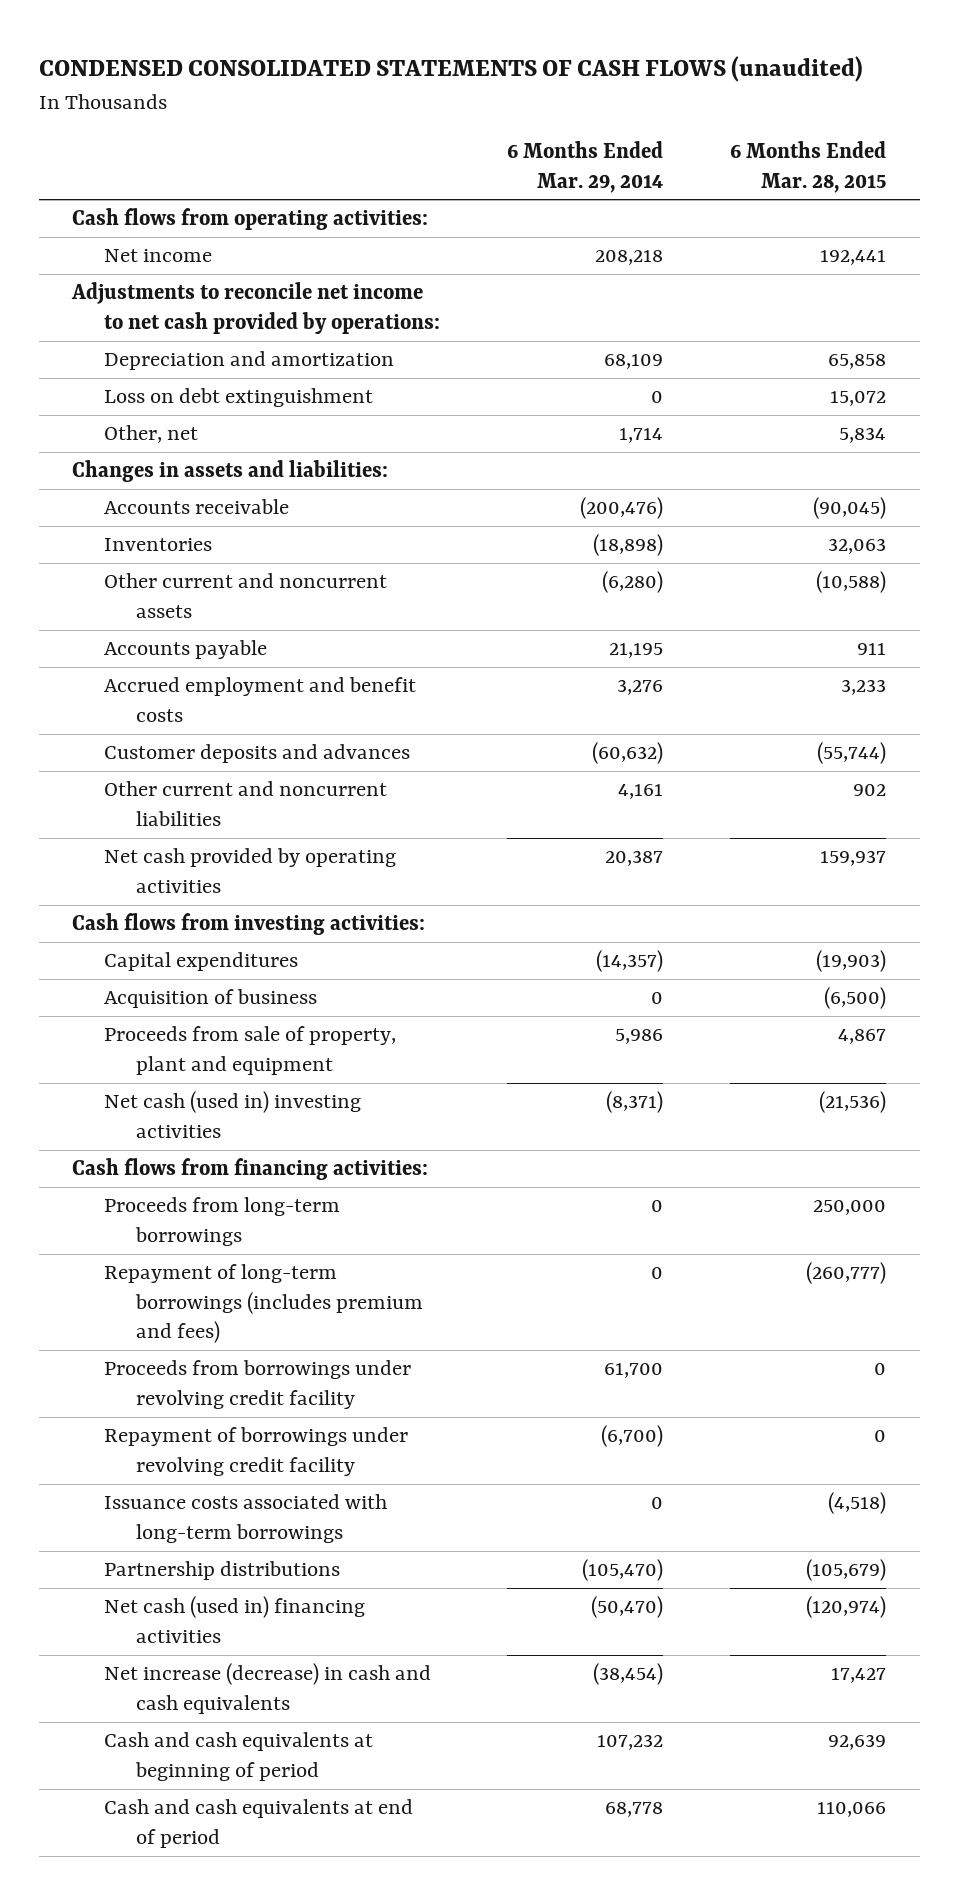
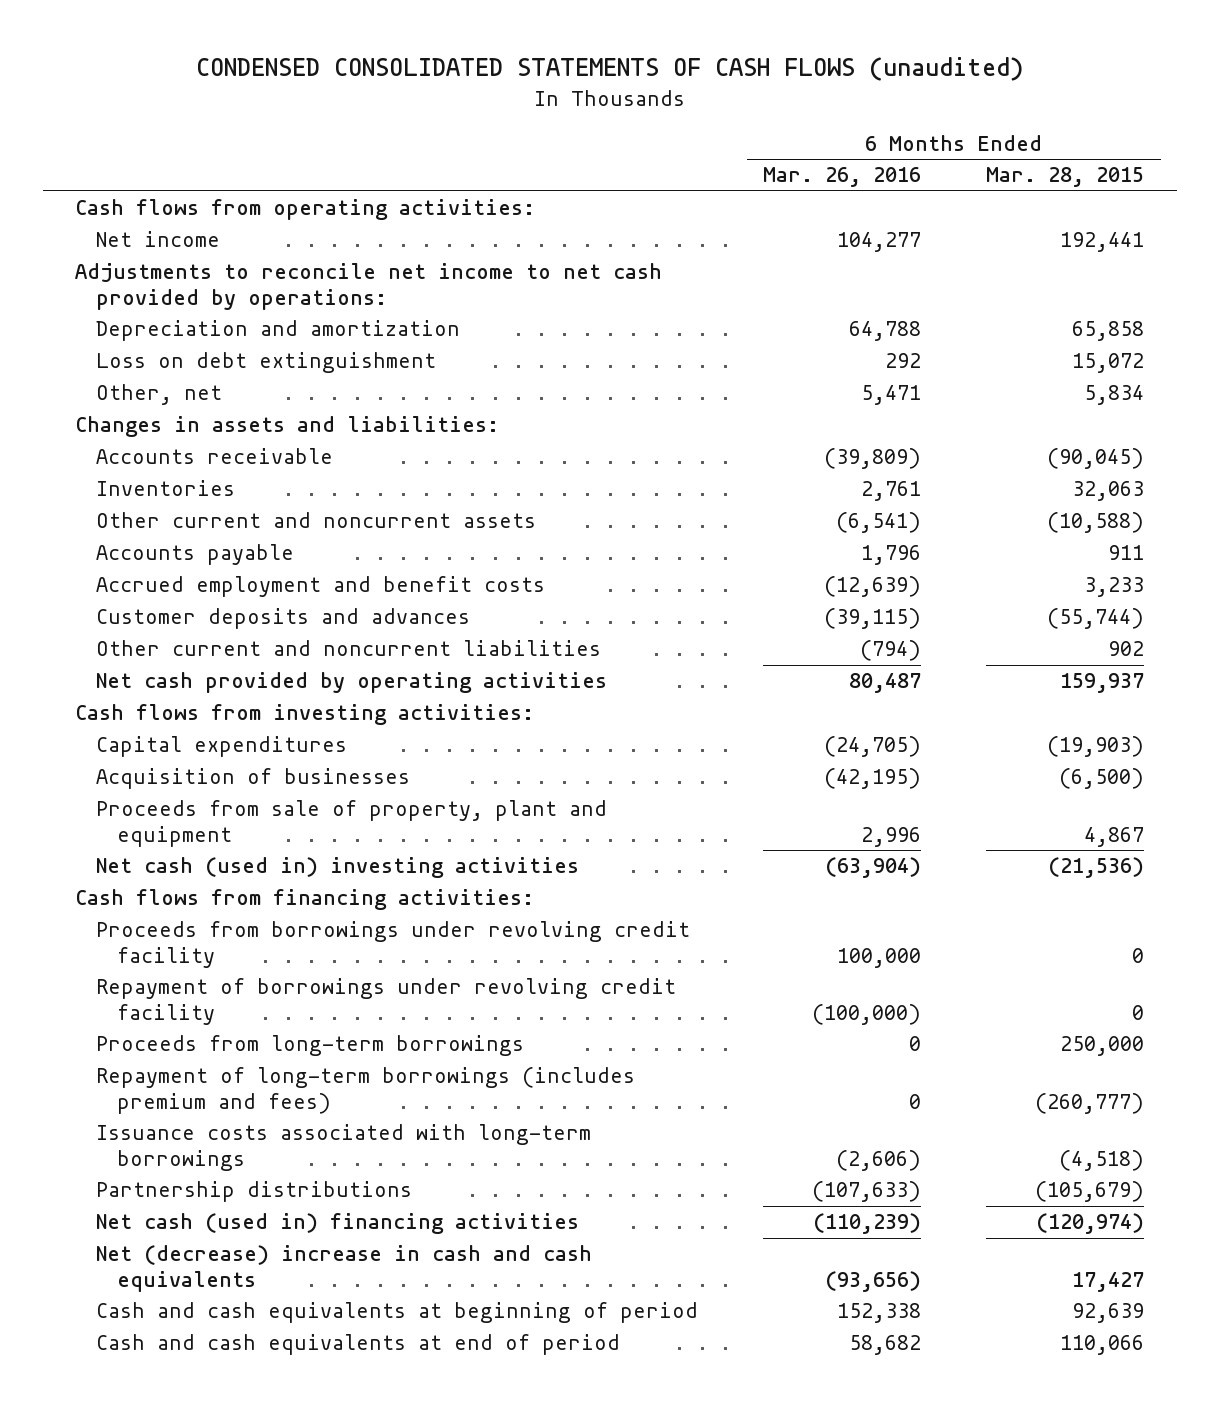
- | 6 Months Ended Mar. 29, 2014 | 6 Months Ended Mar. 28, 2015
+ | 6 Months Ended Mar. 26, 2016 | 6 Months Ended Mar. 28, 2015
- Acquisition of business | 0 | (6,500)
+ Acquisition of businesses | (42,195) | (6,500)
moved down: Proceeds from long-term borrowings | 0 | 250,000
moved down: Repayment of long-term borrowings (includes premium and fees) | 0 | (260,777)
- Net increase (decrease) in cash and cash equivalents | (38,454) | 17,427
+ Net (decrease) increase in cash and cash equivalents | (93,656) | 17,427

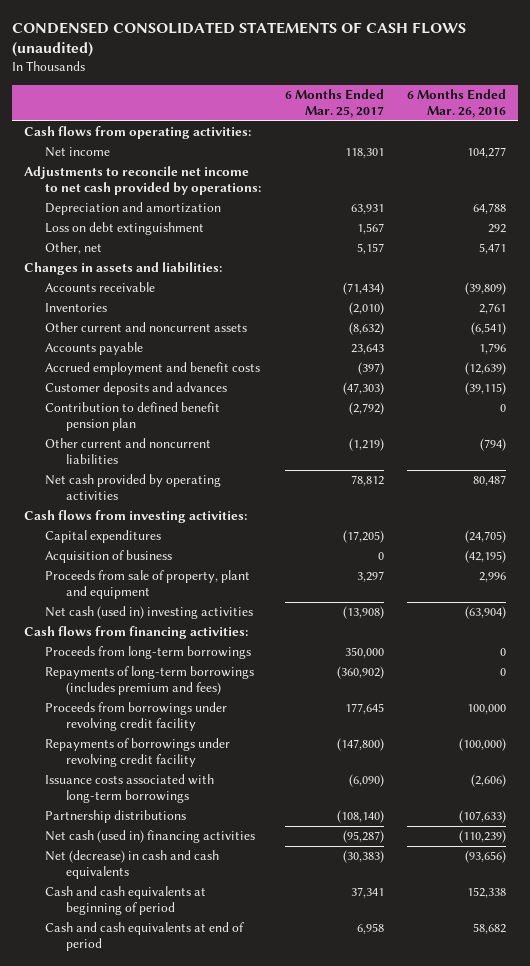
- | 6 Months Ended Mar. 26, 2016 | 6 Months Ended Mar. 28, 2015
+ | 6 Months Ended Mar. 25, 2017 | 6 Months Ended Mar. 26, 2016
+ Contribution to defined benefit pension plan | (2,792) | 0
- Acquisition of businesses | (42,195) | (6,500)
+ Acquisition of business | 0 | (42,195)
- Repayment of borrowings under revolving credit facility | (100,000) | 0
- Repayment of long-term borrowings (includes premium and fees) | 0 | (260,777)
+ Repayments of long-term borrowings (includes premium and fees) | (360,902) | 0
moved down: Proceeds from borrowings under revolving credit facility | 177,645 | 100,000
+ Repayments of borrowings under revolving credit facility | (147,800) | (100,000)
- Net (decrease) increase in cash and cash equivalents | (93,656) | 17,427
+ Net (decrease) in cash and cash equivalents | (30,383) | (93,656)

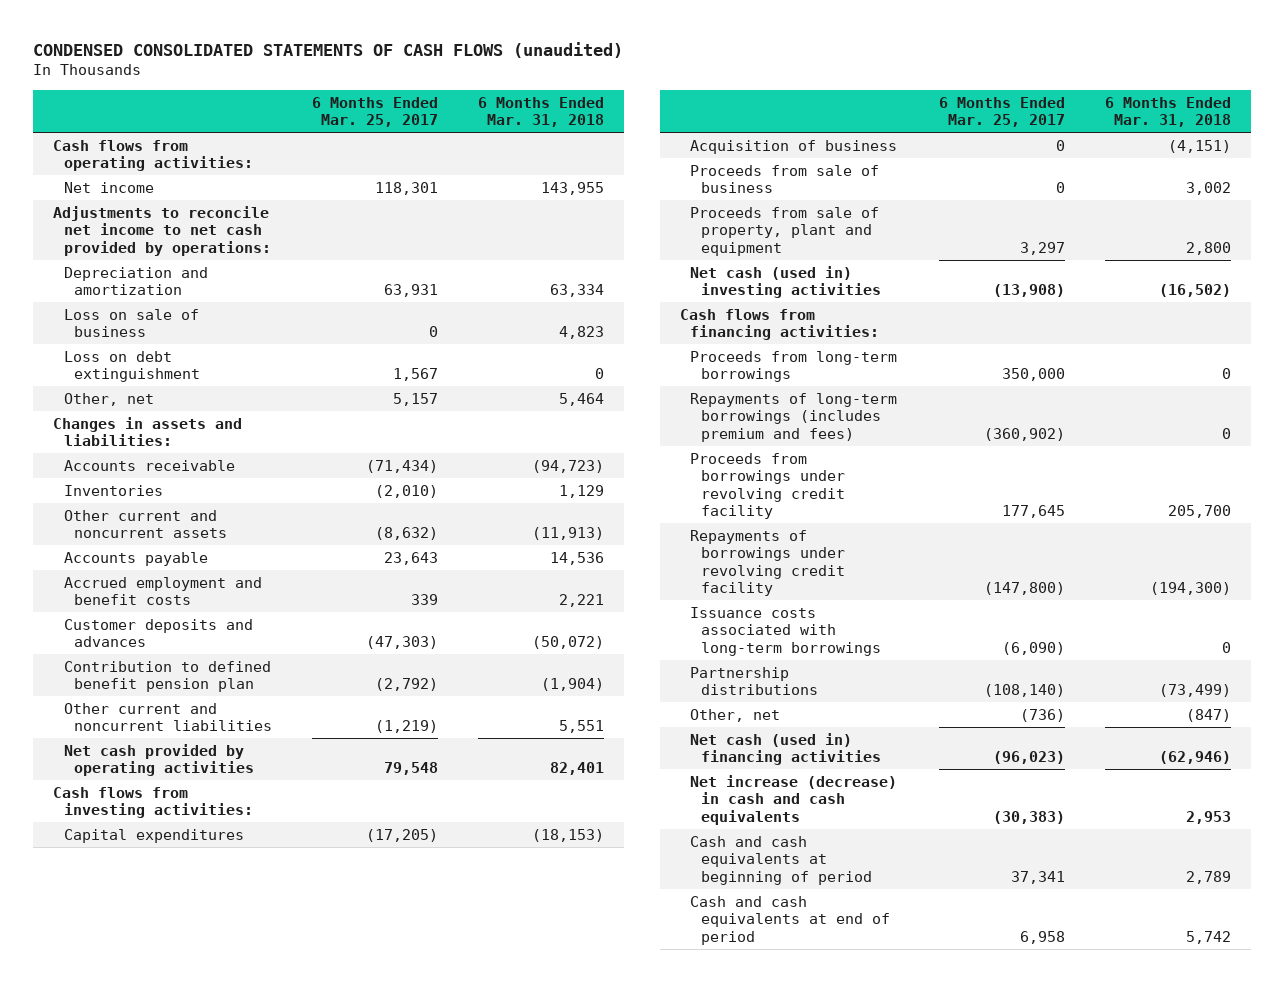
- | 6 Months Ended Mar. 25, 2017 | 6 Months Ended Mar. 26, 2016
+ | 6 Months Ended Mar. 25, 2017 | 6 Months Ended Mar. 31, 2018
+ Loss on sale of business | 0 | 4,823
- Accrued employment and benefit costs | (397) | (12,639)
+ Accrued employment and benefit costs | 339 | 2,221
- Net cash provided by operating activities | 78,812 | 80,487
+ Net cash provided by operating activities | 79,548 | 82,401
+ Proceeds from sale of business | 0 | 3,002
- Net cash (used in) financing activities | (95,287) | (110,239)
- Net (decrease) in cash and cash equivalents | (30,383) | (93,656)
+ Other, net | (736) | (847)
+ Net cash (used in) financing activities | (96,023) | (62,946)
+ Net increase (decrease) in cash and cash equivalents | (30,383) | 2,953

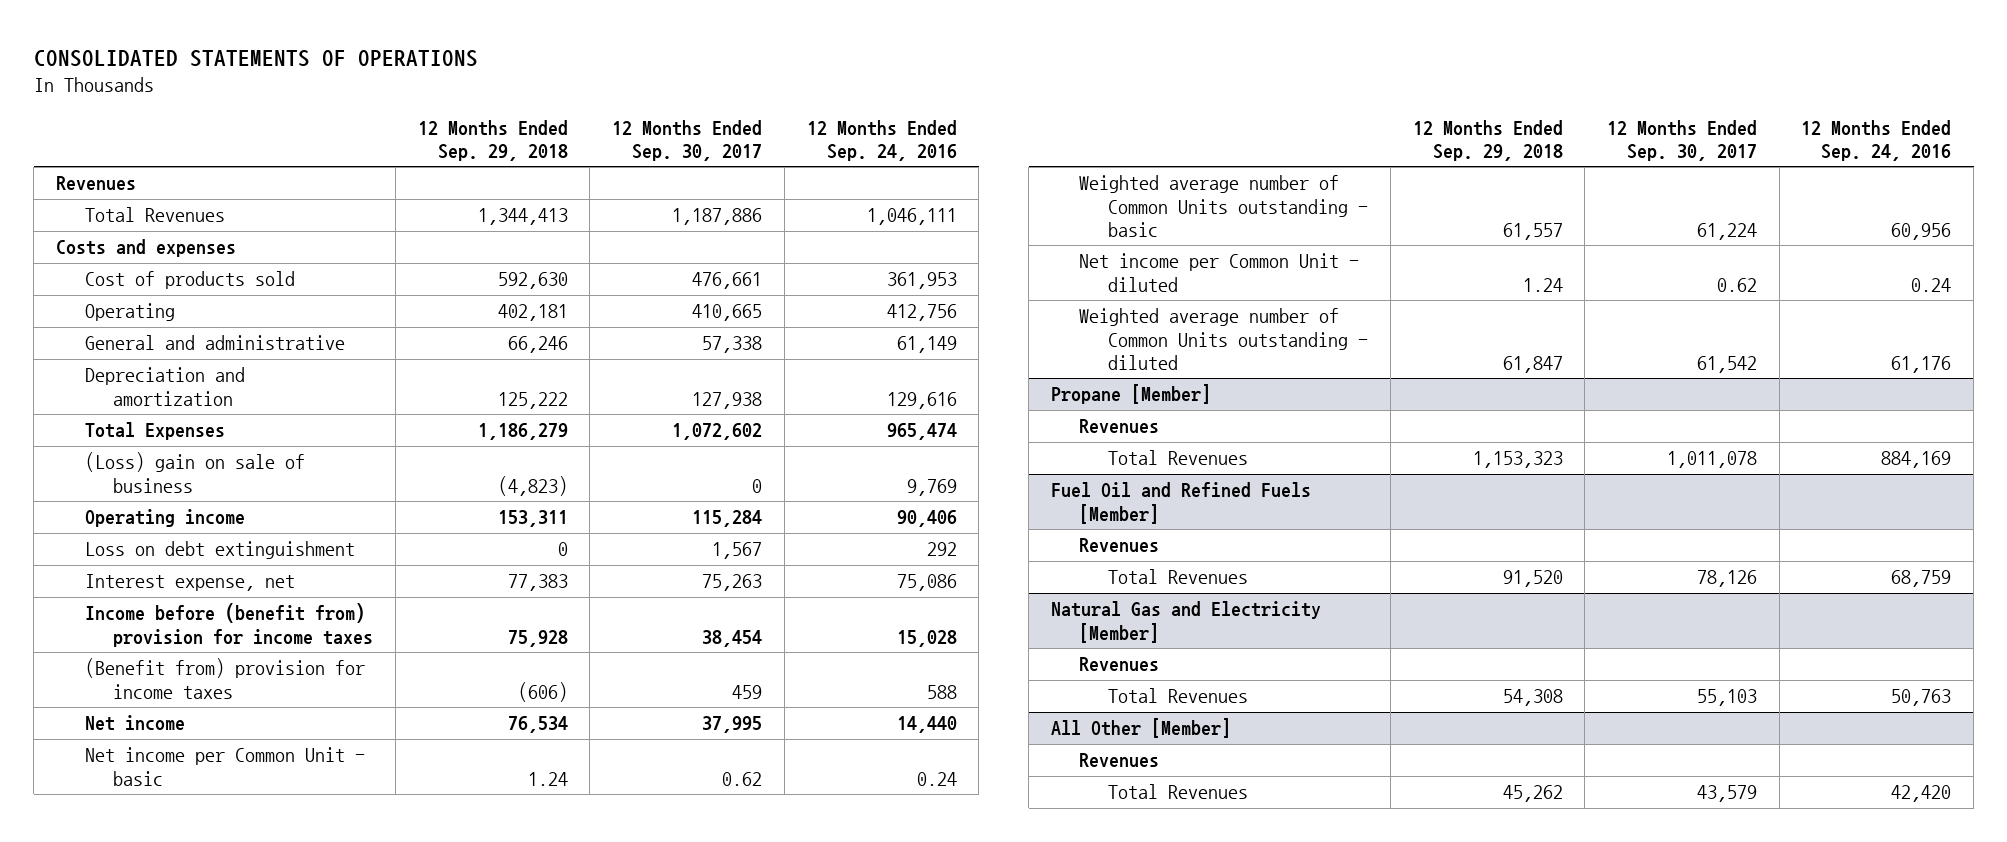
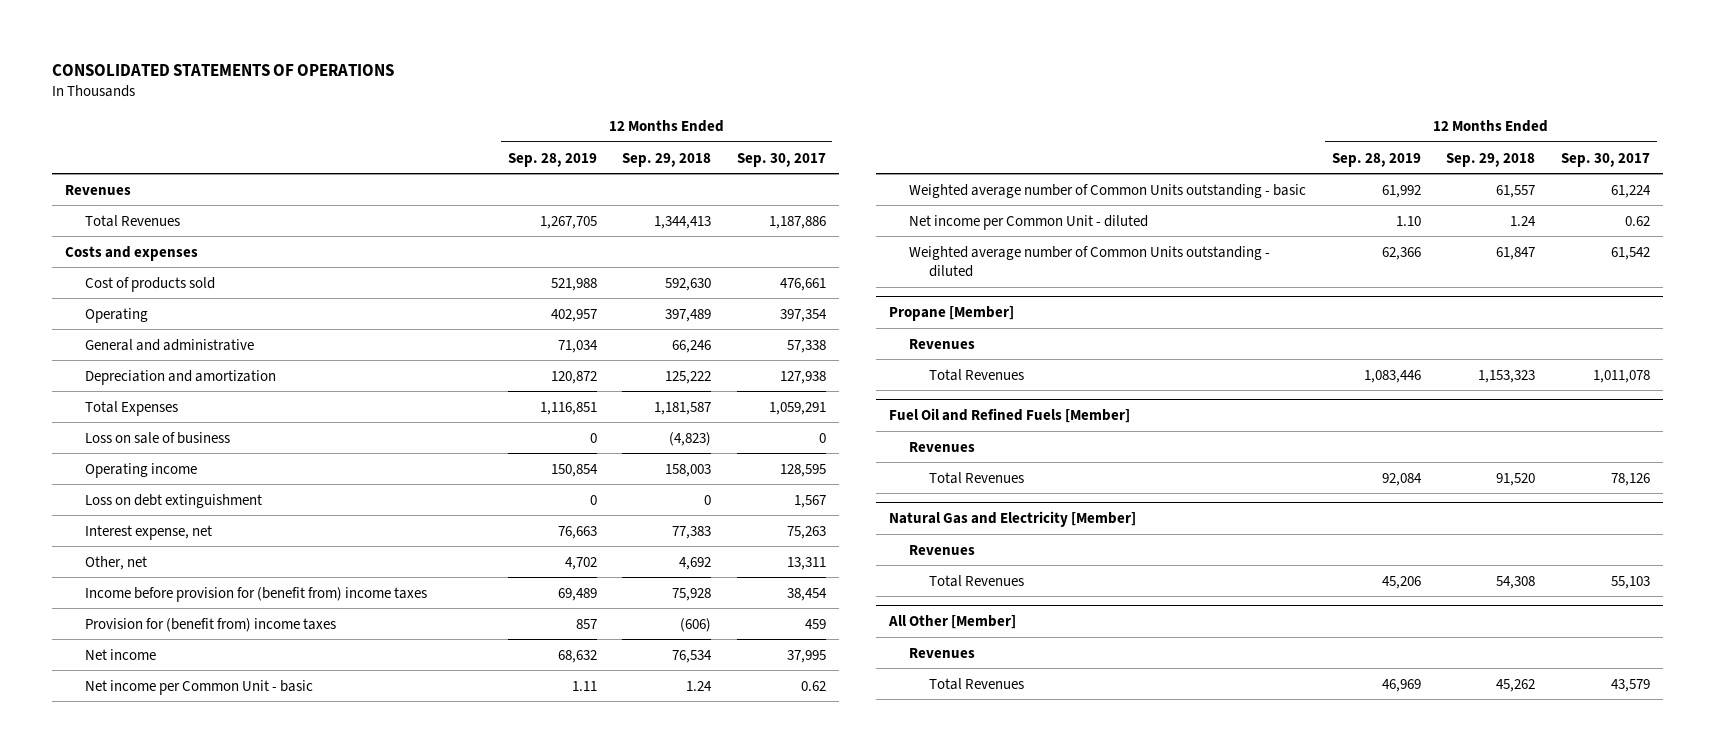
- | 12 Months Ended Sep. 29, 2018 | 12 Months Ended Sep. 30, 2017 | 12 Months Ended Sep. 24, 2016
+ | 12 Months Ended Sep. 28, 2019 | 12 Months Ended Sep. 29, 2018 | 12 Months Ended Sep. 30, 2017
- Operating | 402,181 | 410,665 | 412,756
+ Operating | 402,957 | 397,489 | 397,354
- Total Expenses | 1,186,279 | 1,072,602 | 965,474
- (Loss) gain on sale of business | (4,823) | 0 | 9,769
- Operating income | 153,311 | 115,284 | 90,406
+ Total Expenses | 1,116,851 | 1,181,587 | 1,059,291
+ Loss on sale of business | 0 | (4,823) | 0
+ Operating income | 150,854 | 158,003 | 128,595
- Income before (benefit from) provision for income taxes | 75,928 | 38,454 | 15,028
- (Benefit from) provision for income taxes | (606) | 459 | 588
+ Other, net | 4,702 | 4,692 | 13,311
+ Income before provision for (benefit from) income taxes | 69,489 | 75,928 | 38,454
+ Provision for (benefit from) income taxes | 857 | (606) | 459

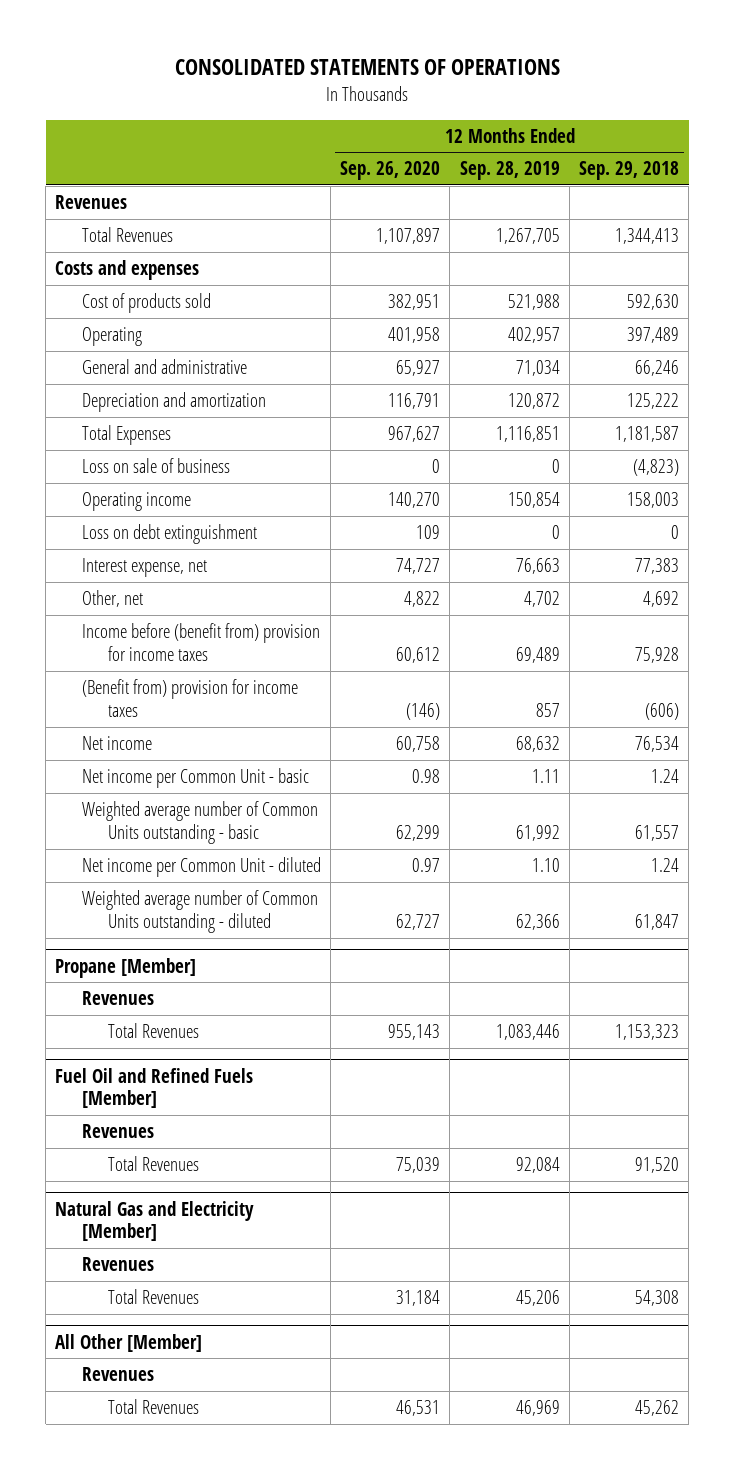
- | 12 Months Ended Sep. 28, 2019 | 12 Months Ended Sep. 29, 2018 | 12 Months Ended Sep. 30, 2017
+ | 12 Months Ended Sep. 26, 2020 | 12 Months Ended Sep. 28, 2019 | 12 Months Ended Sep. 29, 2018
- Income before provision for (benefit from) income taxes | 69,489 | 75,928 | 38,454
- Provision for (benefit from) income taxes | 857 | (606) | 459
+ Income before (benefit from) provision for income taxes | 60,612 | 69,489 | 75,928
+ (Benefit from) provision for income taxes | (146) | 857 | (606)

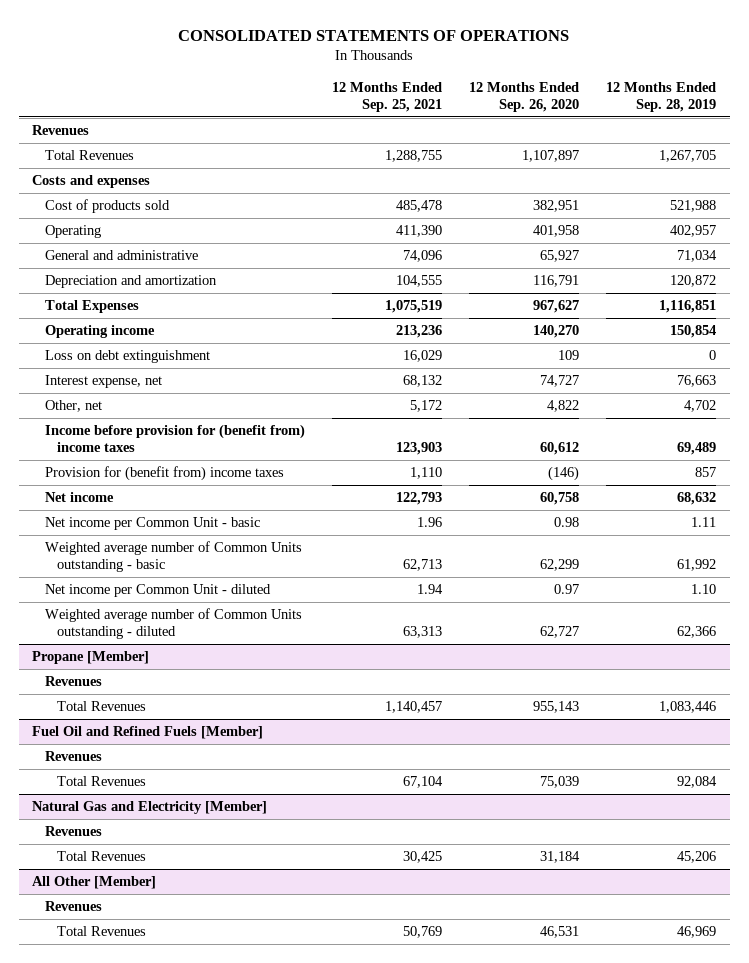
- | 12 Months Ended Sep. 26, 2020 | 12 Months Ended Sep. 28, 2019 | 12 Months Ended Sep. 29, 2018
+ | 12 Months Ended Sep. 25, 2021 | 12 Months Ended Sep. 26, 2020 | 12 Months Ended Sep. 28, 2019
- Loss on sale of business | 0 | 0 | (4,823)
- Income before (benefit from) provision for income taxes | 60,612 | 69,489 | 75,928
- (Benefit from) provision for income taxes | (146) | 857 | (606)
+ Income before provision for (benefit from) income taxes | 123,903 | 60,612 | 69,489
+ Provision for (benefit from) income taxes | 1,110 | (146) | 857

